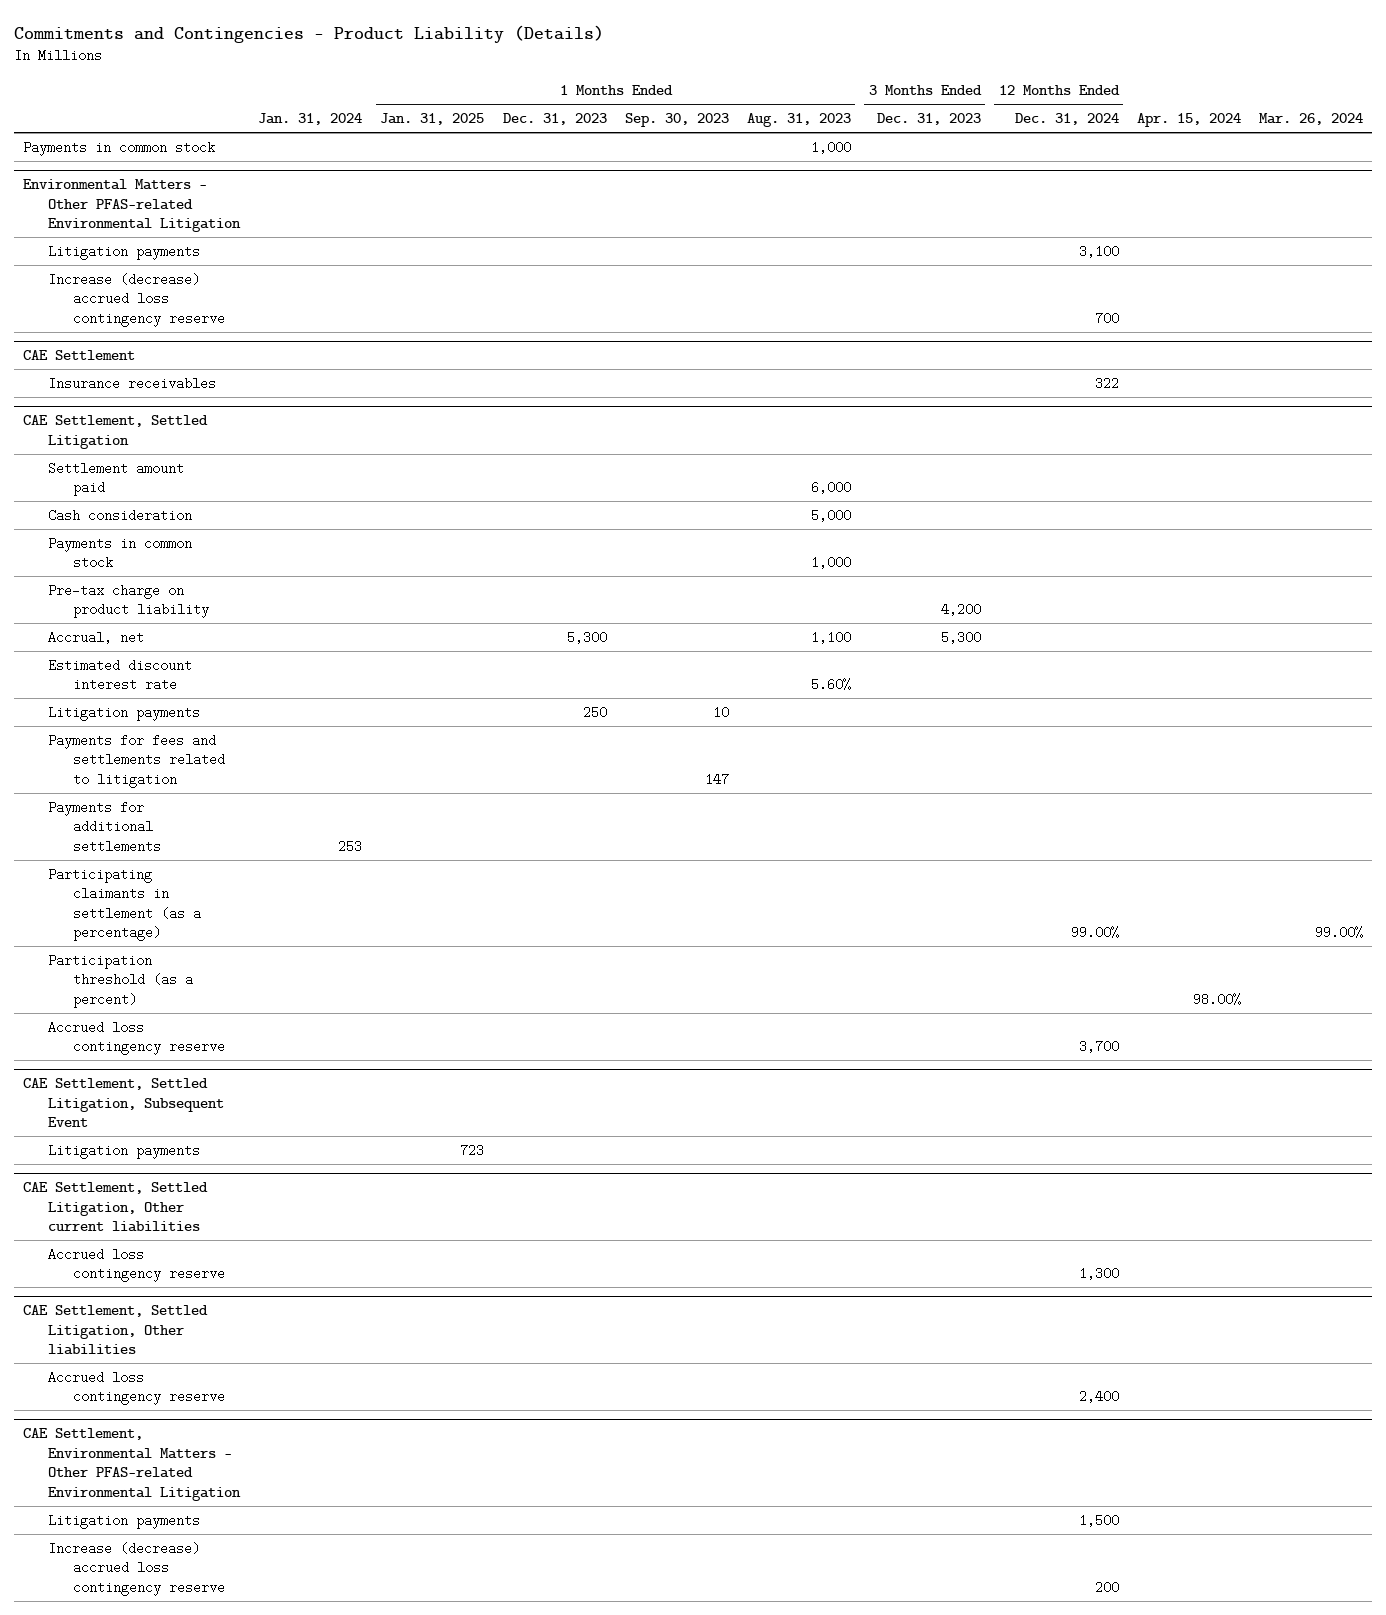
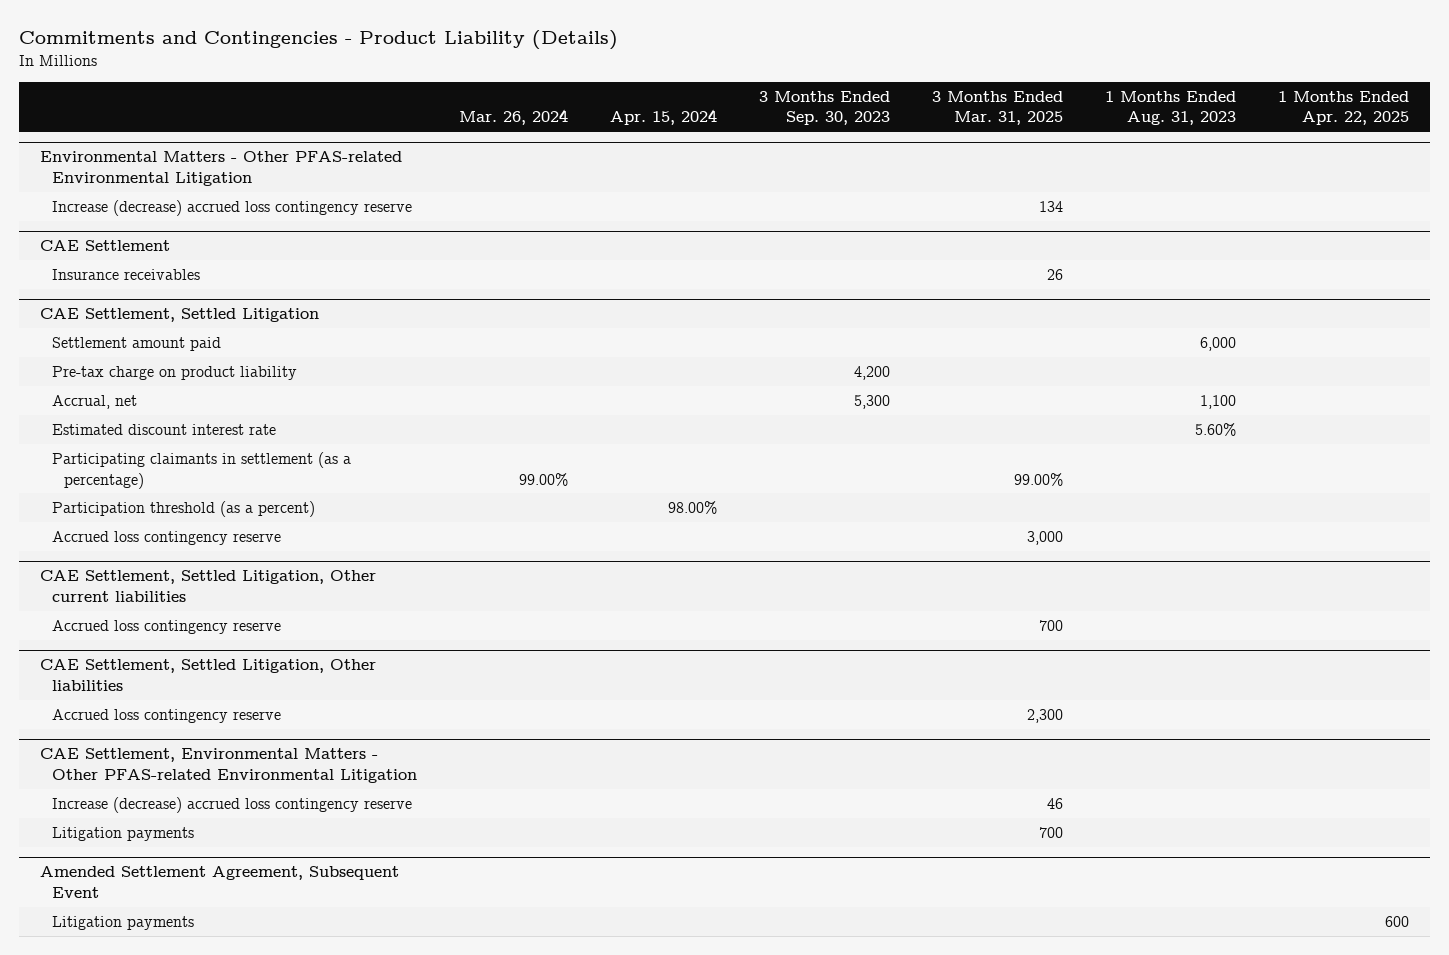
- | Jan. 31, 2024 | 1 Months Ended Jan. 31, 2025 | 1 Months Ended Dec. 31, 2023 | 1 Months Ended Sep. 30, 2023 | 1 Months Ended Aug. 31, 2023 | 3 Months Ended Dec. 31, 2023 | 12 Months Ended Dec. 31, 2024 | Apr. 15, 2024 | Mar. 26, 2024
+ | Mar. 26, 2024 | Apr. 15, 2024 | 3 Months Ended Sep. 30, 2023 | 3 Months Ended Mar. 31, 2025 | 1 Months Ended Aug. 31, 2023 | 1 Months Ended Apr. 22, 2025
- Payments in common stock | | | | | 1,000 | | | |
@ Environmental Matters - Other PFAS-related Environmental Litigation
- Litigation payments | | | | | | | 3,100 | |
@ CAE Settlement, Settled Litigation
- Cash consideration | | | | | 5,000 | | | |
- Payments in common stock | | | | | 1,000 | | | |
- Litigation payments | | | 250 | 10 | | | | |
- Payments for fees and settlements related to litigation | | | | 147 | | | | |
- Payments for additional settlements | 253 | | | | | | | |
- CAE Settlement, Settled Litigation, Subsequent Event
- Litigation payments | | 723 | | | | | | |
@ CAE Settlement, Environmental Matters - Other PFAS-related Environmental Litigation
moved down: Litigation payments | | | | 700 | |
+ Amended Settlement Agreement, Subsequent Event
+ Litigation payments | | | | | | 600

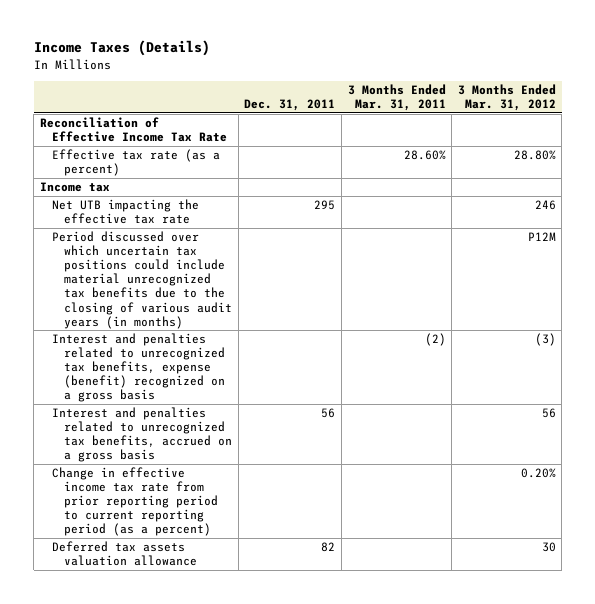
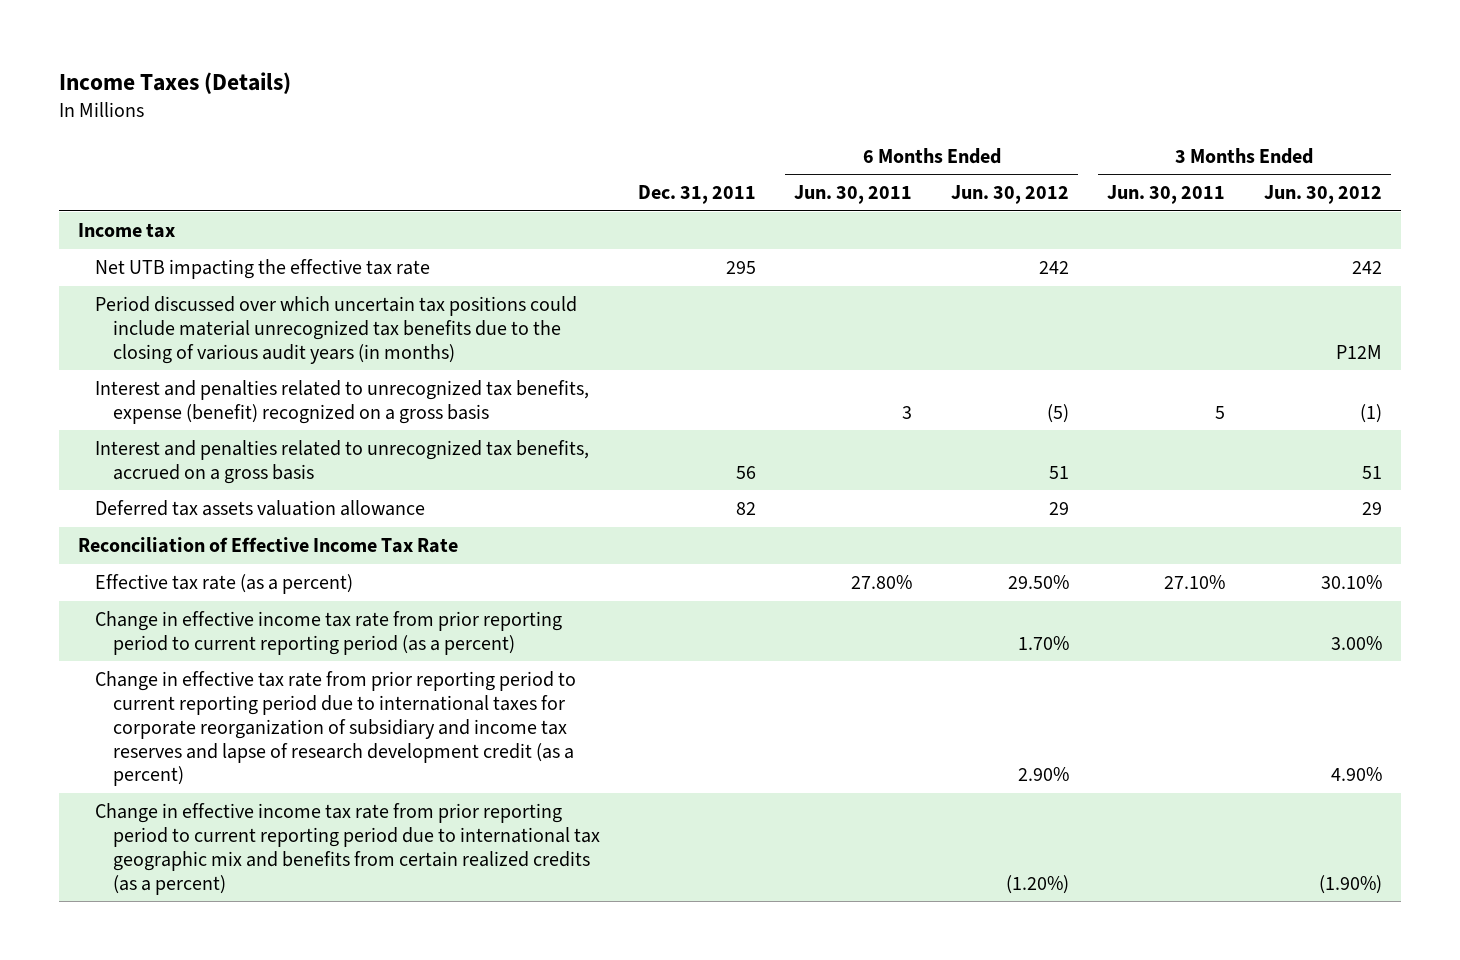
- | Dec. 31, 2011 | 3 Months Ended Mar. 31, 2011 | 3 Months Ended Mar. 31, 2012
+ | Dec. 31, 2011 | 6 Months Ended Jun. 30, 2011 | 6 Months Ended Jun. 30, 2012 | 3 Months Ended Jun. 30, 2011 | 3 Months Ended Jun. 30, 2012
moved down: Reconciliation of Effective Income Tax Rate
moved down: Effective tax rate (as a percent) | | 27.80% | 29.50% | 27.10% | 30.10%
moved down: Change in effective income tax rate from prior reporting period to current reporting period (as a percent) | | | 1.70% | | 3.00%
+ Change in effective tax rate from prior reporting period to current reporting period due to international taxes for corporate reorganization of subsidiary and income tax reserves and lapse of research development credit (as a percent) | | | 2.90% | | 4.90%
+ Change in effective income tax rate from prior reporting period to current reporting period due to international tax geographic mix and benefits from certain realized credits (as a percent) | | | (1.20%) | | (1.90%)

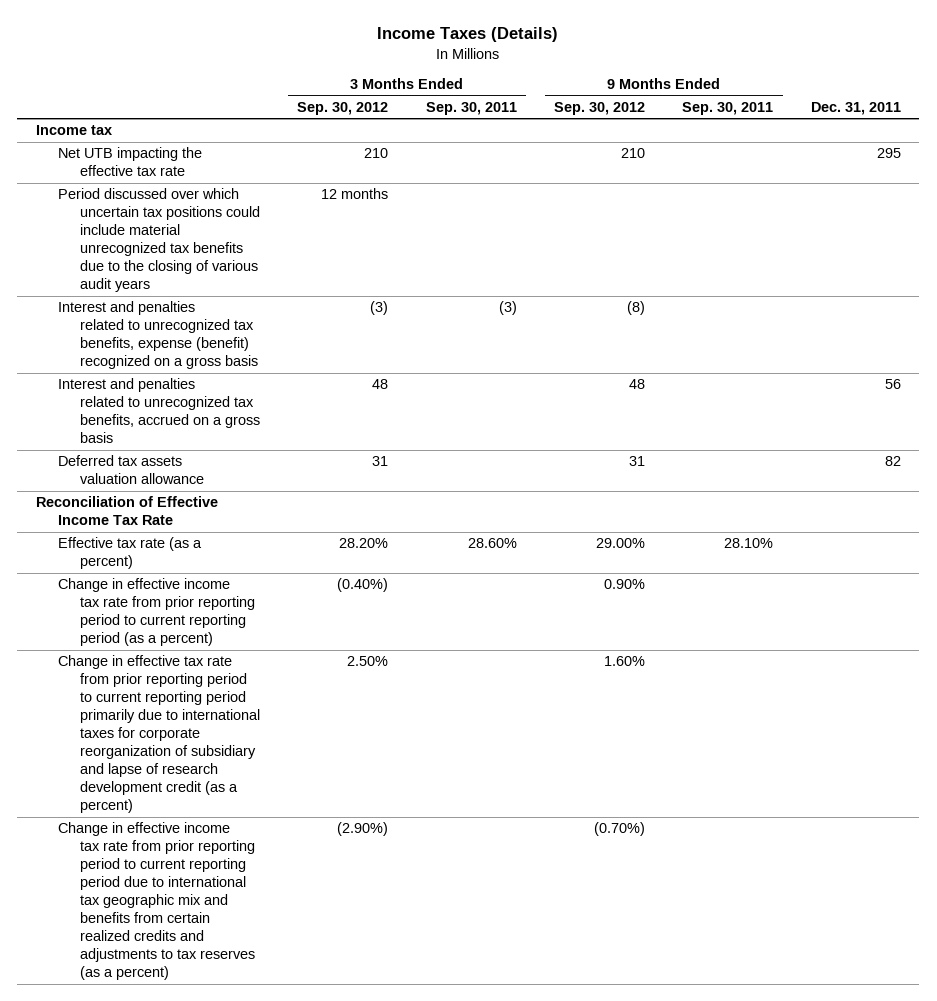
- | Dec. 31, 2011 | 6 Months Ended Jun. 30, 2011 | 6 Months Ended Jun. 30, 2012 | 3 Months Ended Jun. 30, 2011 | 3 Months Ended Jun. 30, 2012
+ | 3 Months Ended Sep. 30, 2012 | 3 Months Ended Sep. 30, 2011 | 9 Months Ended Sep. 30, 2012 | 9 Months Ended Sep. 30, 2011 | Dec. 31, 2011
- Period discussed over which uncertain tax positions could include material unrecognized tax benefits due to the closing of various audit years (in months) | | | | | P12M
+ Period discussed over which uncertain tax positions could include material unrecognized tax benefits due to the closing of various audit years | 12 months | | | |
- Change in effective tax rate from prior reporting period to current reporting period due to international taxes for corporate reorganization of subsidiary and income tax reserves and lapse of research development credit (as a percent) | | | 2.90% | | 4.90%
- Change in effective income tax rate from prior reporting period to current reporting period due to international tax geographic mix and benefits from certain realized credits (as a percent) | | | (1.20%) | | (1.90%)
+ Change in effective tax rate from prior reporting period to current reporting period primarily due to international taxes for corporate reorganization of subsidiary and lapse of research development credit (as a percent) | 2.50% | | 1.60% | |
+ Change in effective income tax rate from prior reporting period to current reporting period due to international tax geographic mix and benefits from certain realized credits and adjustments to tax reserves (as a percent) | (2.90%) | | (0.70%) | |

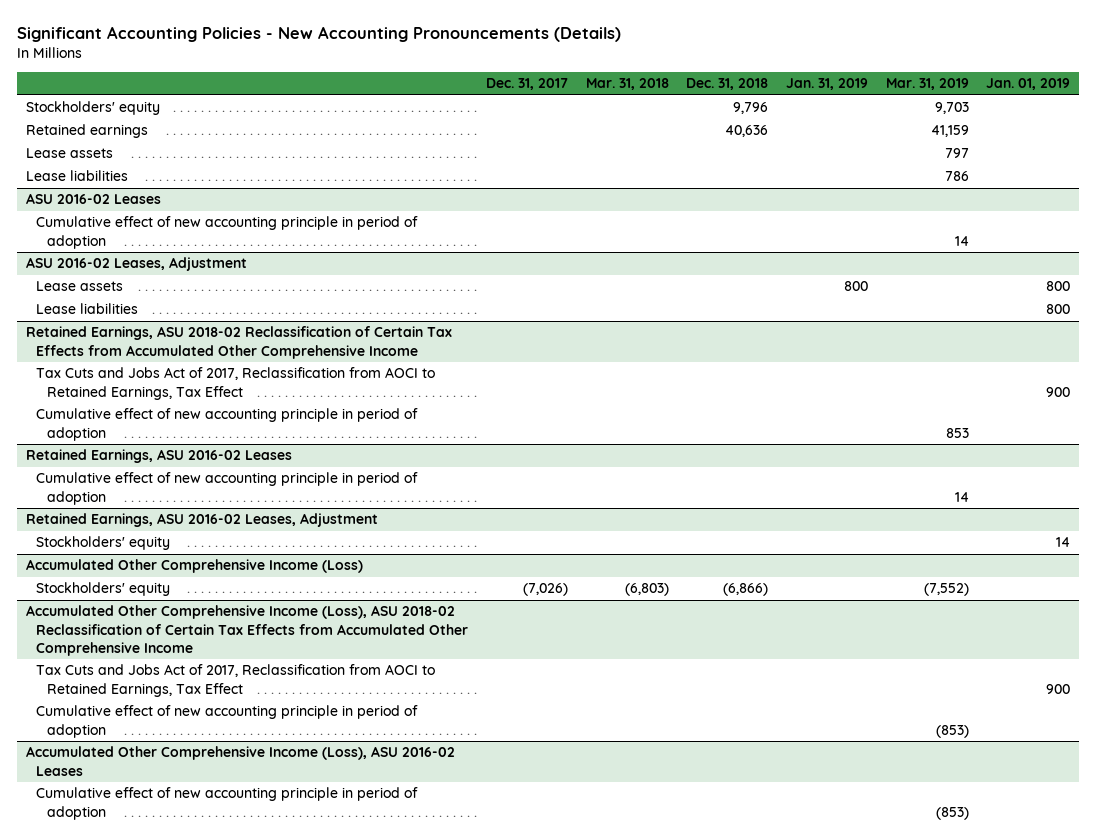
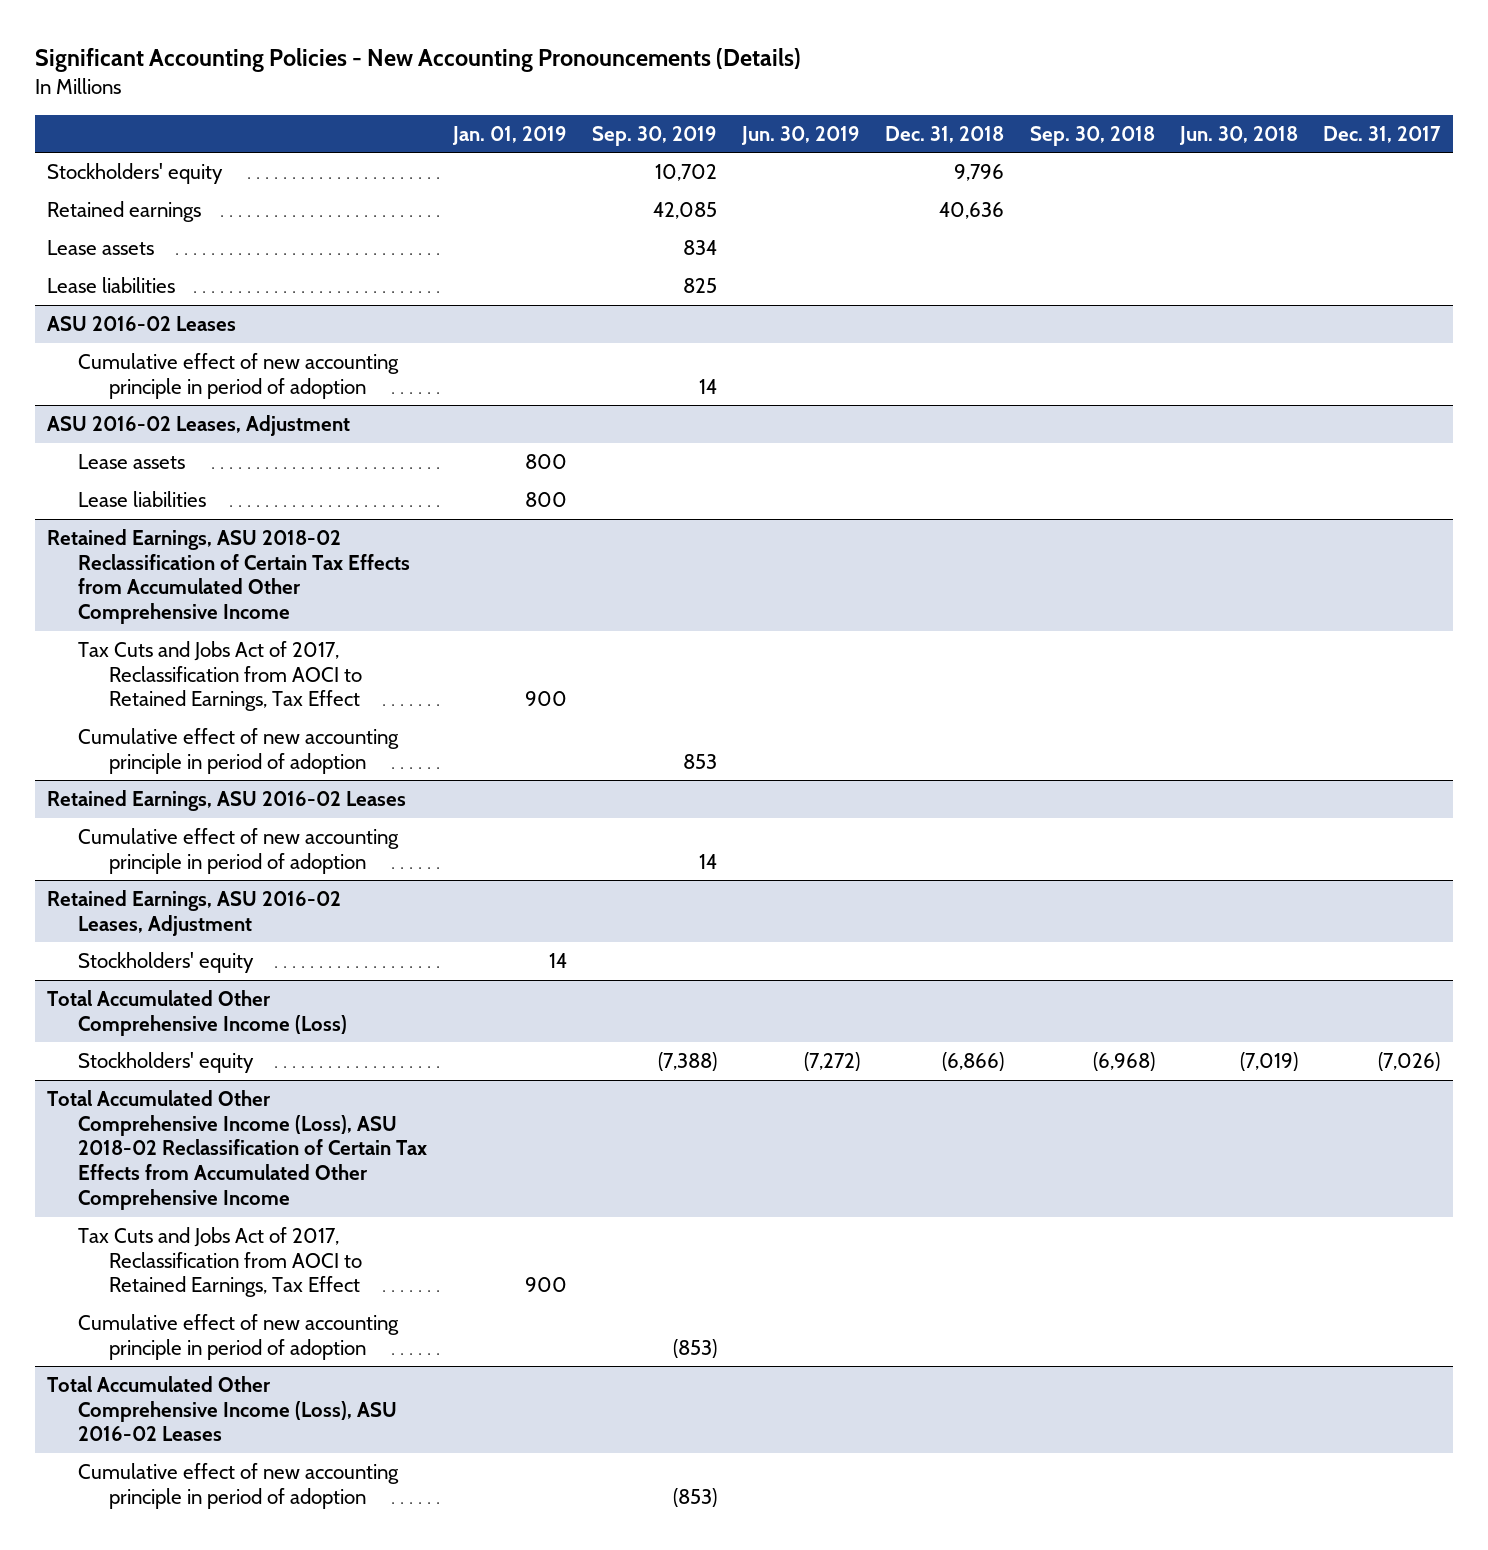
- | Dec. 31, 2017 | Mar. 31, 2018 | Dec. 31, 2018 | Jan. 31, 2019 | Mar. 31, 2019 | Jan. 01, 2019
+ | Jan. 01, 2019 | Sep. 30, 2019 | Jun. 30, 2019 | Dec. 31, 2018 | Sep. 30, 2018 | Jun. 30, 2018 | Dec. 31, 2017
- Accumulated Other Comprehensive Income (Loss)
+ Total Accumulated Other Comprehensive Income (Loss)
- Accumulated Other Comprehensive Income (Loss), ASU 2018-02 Reclassification of Certain Tax Effects from Accumulated Other Comprehensive Income
+ Total Accumulated Other Comprehensive Income (Loss), ASU 2018-02 Reclassification of Certain Tax Effects from Accumulated Other Comprehensive Income
- Accumulated Other Comprehensive Income (Loss), ASU 2016-02 Leases
+ Total Accumulated Other Comprehensive Income (Loss), ASU 2016-02 Leases

